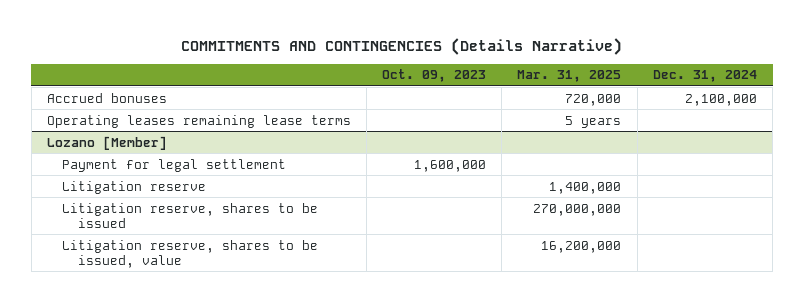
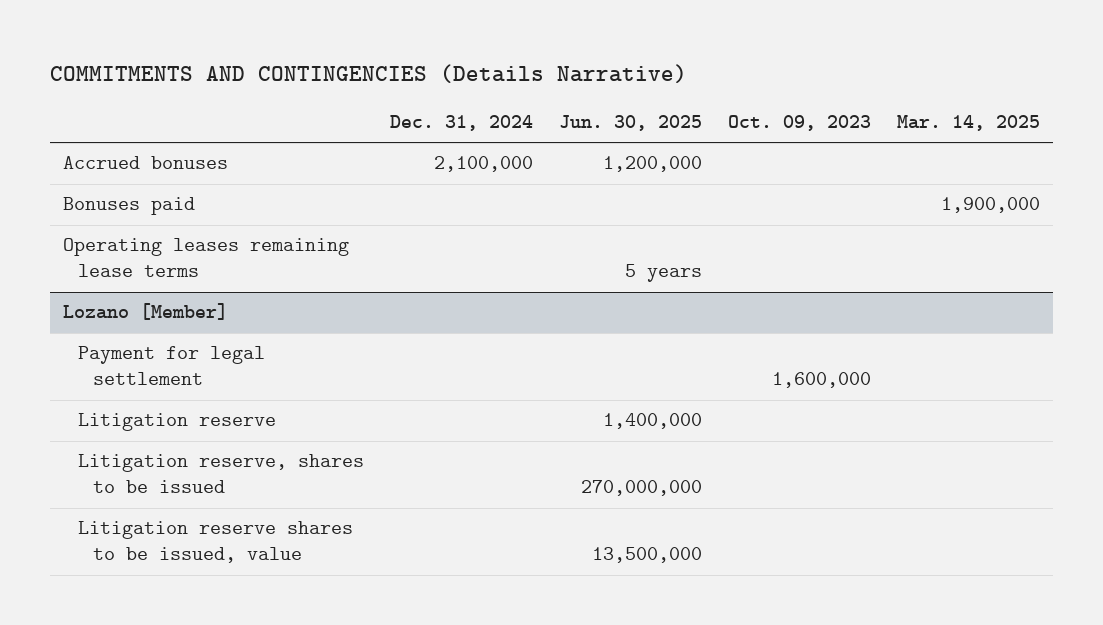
- | Oct. 09, 2023 | Mar. 31, 2025 | Dec. 31, 2024
+ | Dec. 31, 2024 | Jun. 30, 2025 | Oct. 09, 2023 | Mar. 14, 2025
+ Bonuses paid | | | | 1,900,000
@ Lozano [Member]
- Litigation reserve, shares to be issued, value | | 16,200,000 |
+ Litigation reserve shares to be issued, value | | 13,500,000 | |

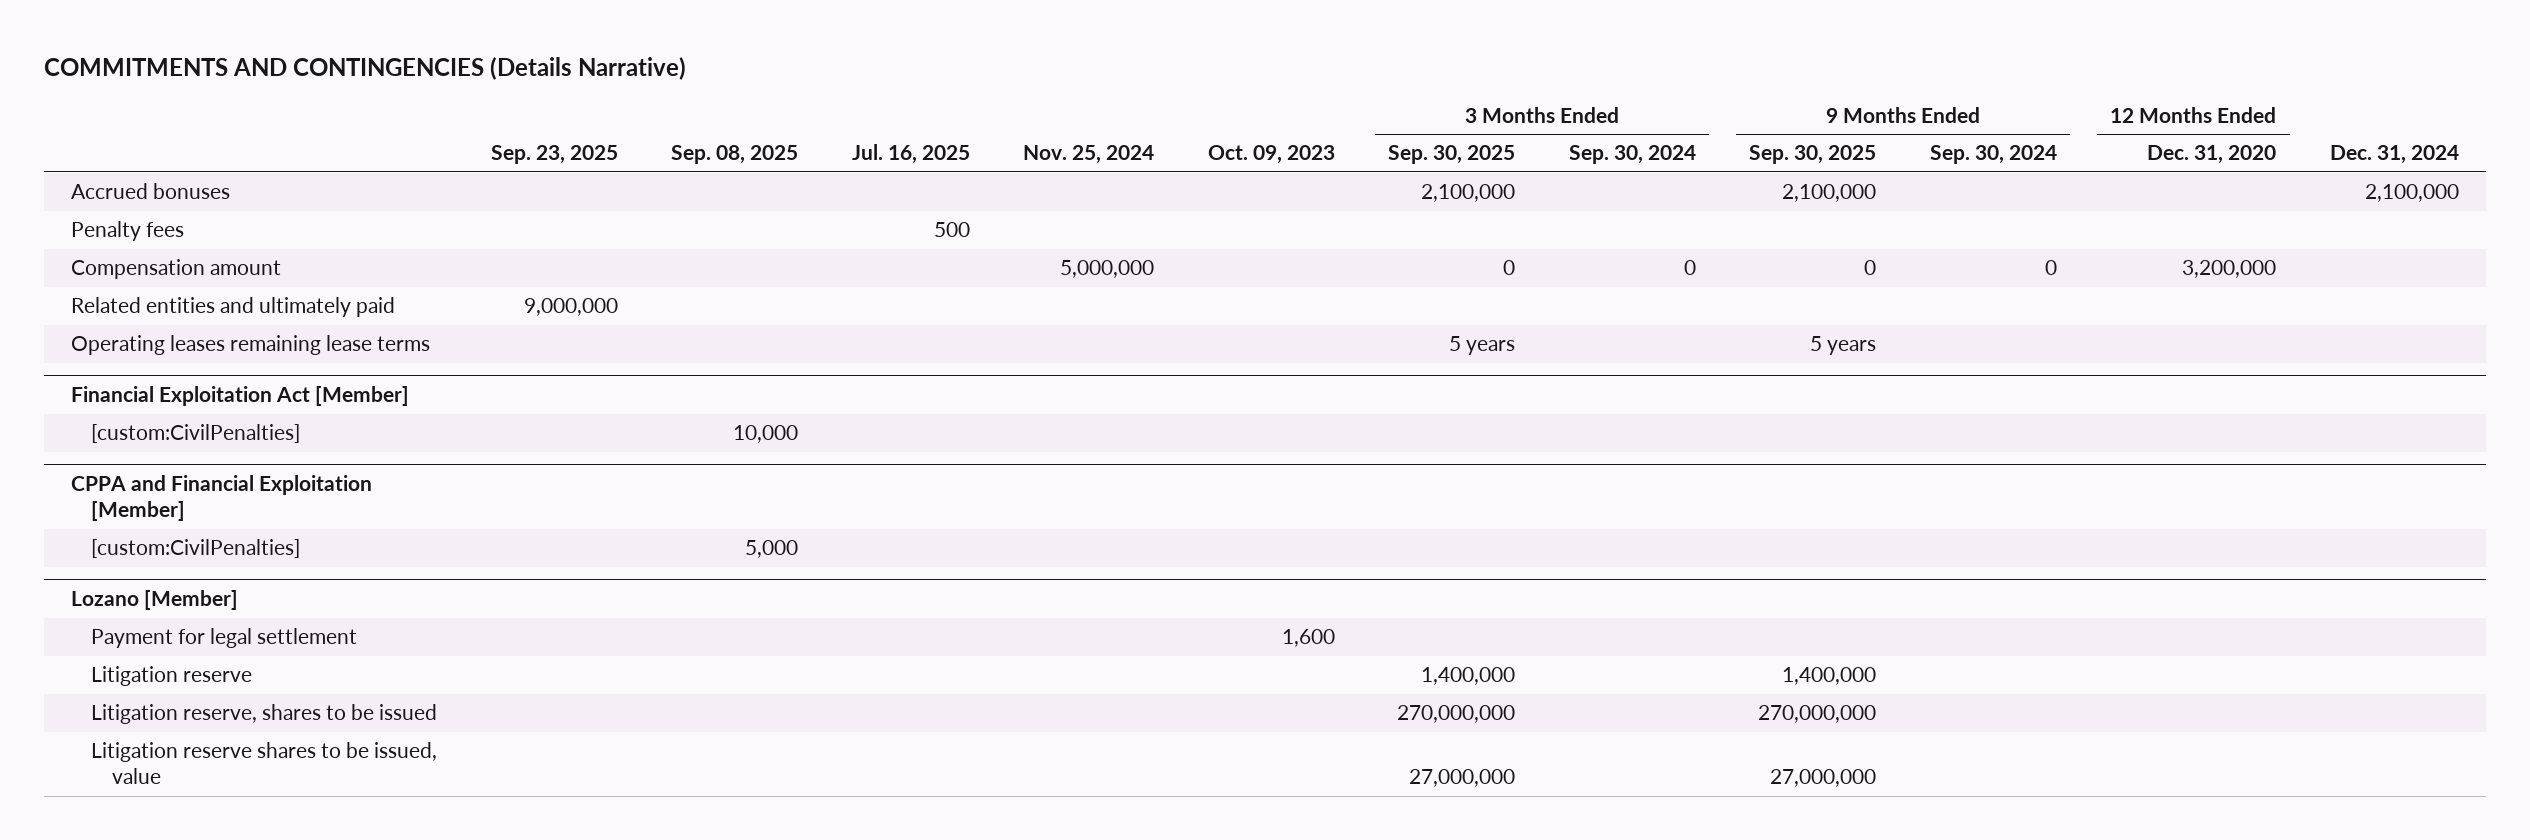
- | Dec. 31, 2024 | Jun. 30, 2025 | Oct. 09, 2023 | Mar. 14, 2025
+ | Sep. 23, 2025 | Sep. 08, 2025 | Jul. 16, 2025 | Nov. 25, 2024 | Oct. 09, 2023 | 3 Months Ended Sep. 30, 2025 | 3 Months Ended Sep. 30, 2024 | 9 Months Ended Sep. 30, 2025 | 9 Months Ended Sep. 30, 2024 | 12 Months Ended Dec. 31, 2020 | Dec. 31, 2024
- Bonuses paid | | | | 1,900,000
+ Penalty fees | | | 500 | | | | | | | |
+ Compensation amount | | | | 5,000,000 | | 0 | 0 | 0 | 0 | 3,200,000 |
+ Related entities and ultimately paid | 9,000,000 | | | | | | | | | |
+ Financial Exploitation Act [Member]
+ [custom:CivilPenalties] | | 10,000 | | | | | | | | |
+ CPPA and Financial Exploitation [Member]
+ [custom:CivilPenalties] | | 5,000 | | | | | | | | |
@ Lozano [Member]
- Payment for legal settlement | | | 1,600,000 |
+ Payment for legal settlement | | | | | 1,600 | | | | | |

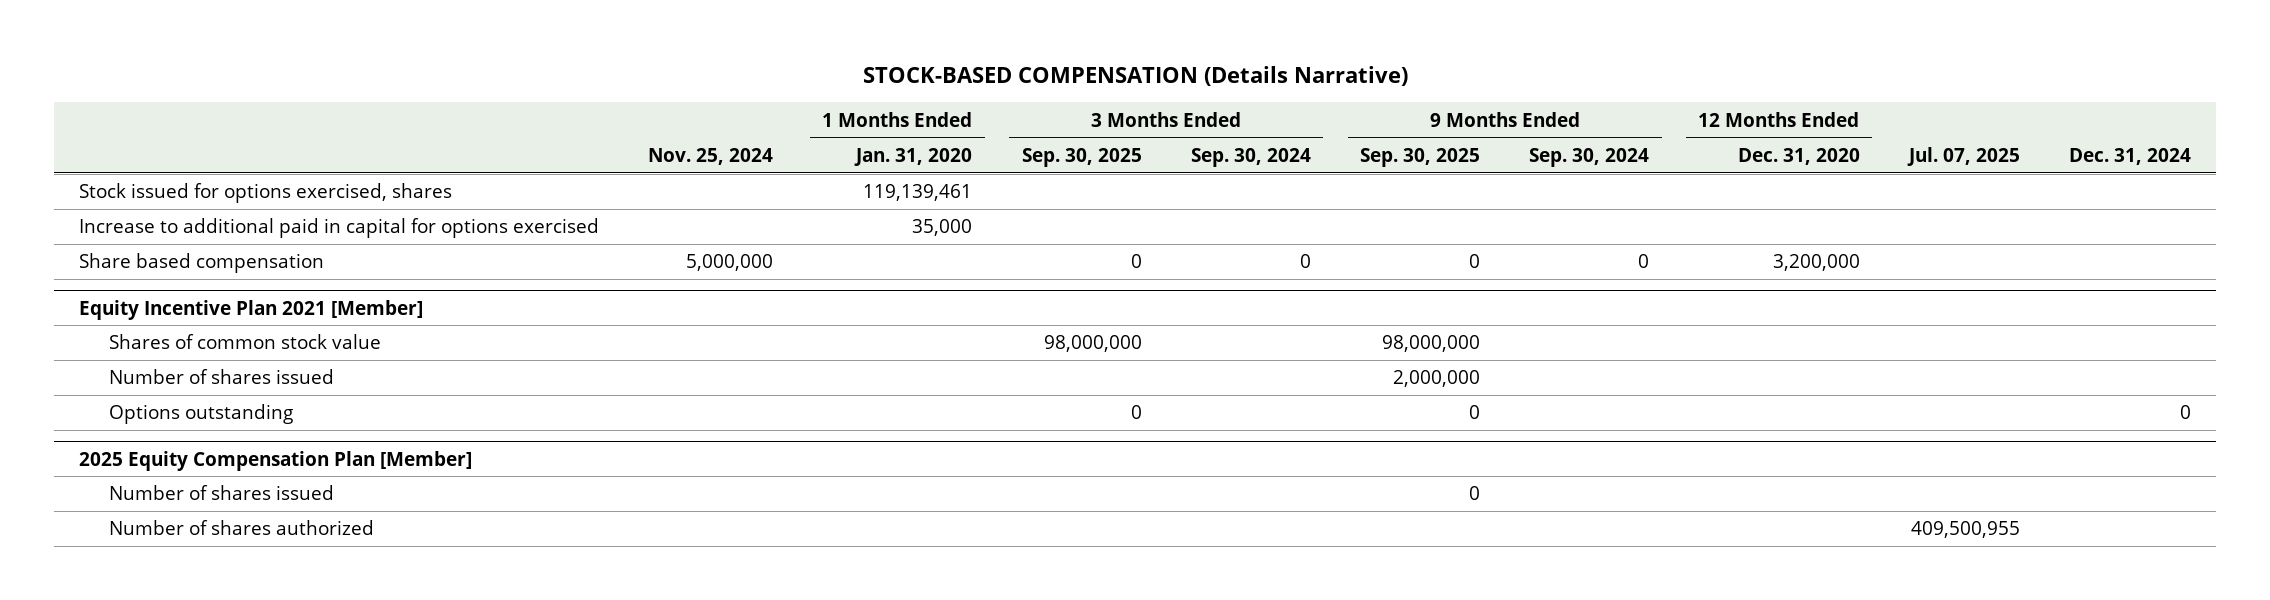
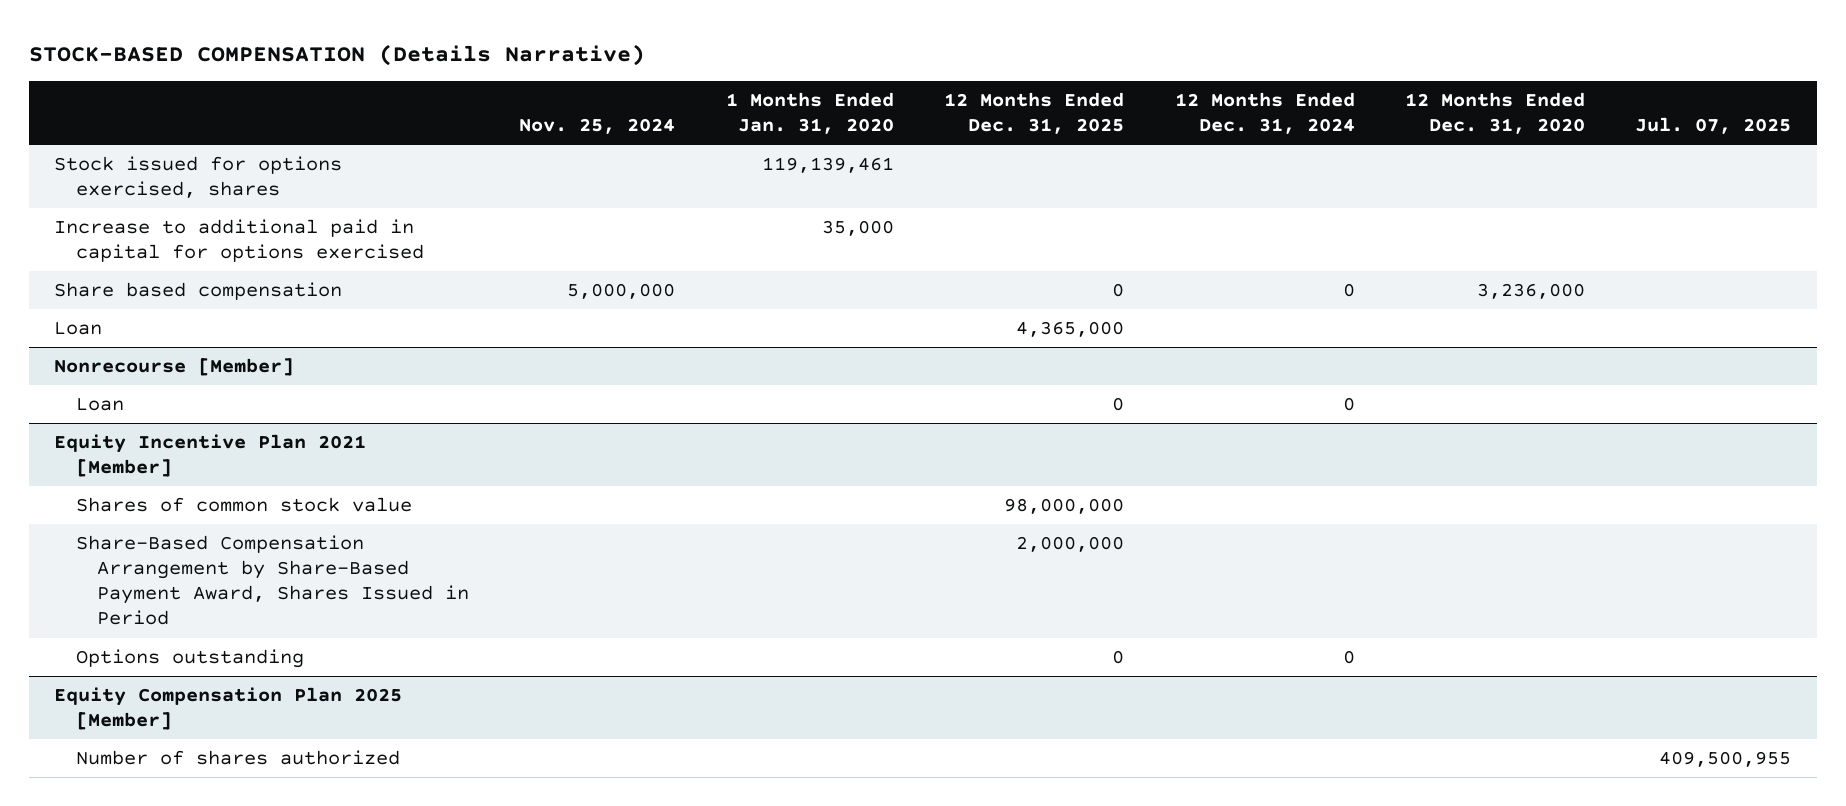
- | Nov. 25, 2024 | 1 Months Ended Jan. 31, 2020 | 3 Months Ended Sep. 30, 2025 | 3 Months Ended Sep. 30, 2024 | 9 Months Ended Sep. 30, 2025 | 9 Months Ended Sep. 30, 2024 | 12 Months Ended Dec. 31, 2020 | Jul. 07, 2025 | Dec. 31, 2024
+ | Nov. 25, 2024 | 1 Months Ended Jan. 31, 2020 | 12 Months Ended Dec. 31, 2025 | 12 Months Ended Dec. 31, 2024 | 12 Months Ended Dec. 31, 2020 | Jul. 07, 2025
- Share based compensation | 5,000,000 | | 0 | 0 | 0 | 0 | 3,200,000 | |
+ Share based compensation | 5,000,000 | | 0 | 0 | 3,236,000 |
+ Loan | | | 4,365,000 | | |
+ Nonrecourse [Member]
+ Loan | | | 0 | 0 | |
@ Equity Incentive Plan 2021 [Member]
- Number of shares issued | | | | | 2,000,000 | | | |
+ Share-Based Compensation Arrangement by Share-Based Payment Award, Shares Issued in Period | | | 2,000,000 | | |
- 2025 Equity Compensation Plan [Member]
- Number of shares issued | | | | | 0 | | | |
+ Equity Compensation Plan 2025 [Member]

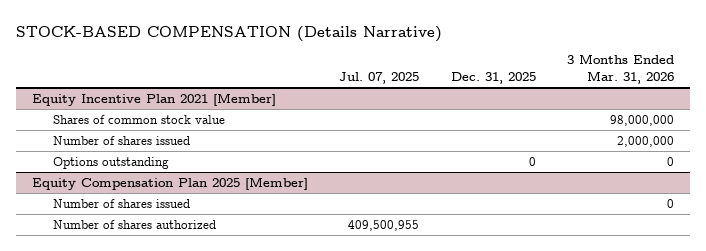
- | Nov. 25, 2024 | 1 Months Ended Jan. 31, 2020 | 12 Months Ended Dec. 31, 2025 | 12 Months Ended Dec. 31, 2024 | 12 Months Ended Dec. 31, 2020 | Jul. 07, 2025
+ | Jul. 07, 2025 | Dec. 31, 2025 | 3 Months Ended Mar. 31, 2026
- Stock issued for options exercised, shares | | 119,139,461 | | | |
- Increase to additional paid in capital for options exercised | | 35,000 | | | |
- Share based compensation | 5,000,000 | | 0 | 0 | 3,236,000 |
- Loan | | | 4,365,000 | | |
- Nonrecourse [Member]
- Loan | | | 0 | 0 | |
@ Equity Incentive Plan 2021 [Member]
- Share-Based Compensation Arrangement by Share-Based Payment Award, Shares Issued in Period | | | 2,000,000 | | |
+ Number of shares issued | | | 2,000,000
@ Equity Compensation Plan 2025 [Member]
+ Number of shares issued | | | 0

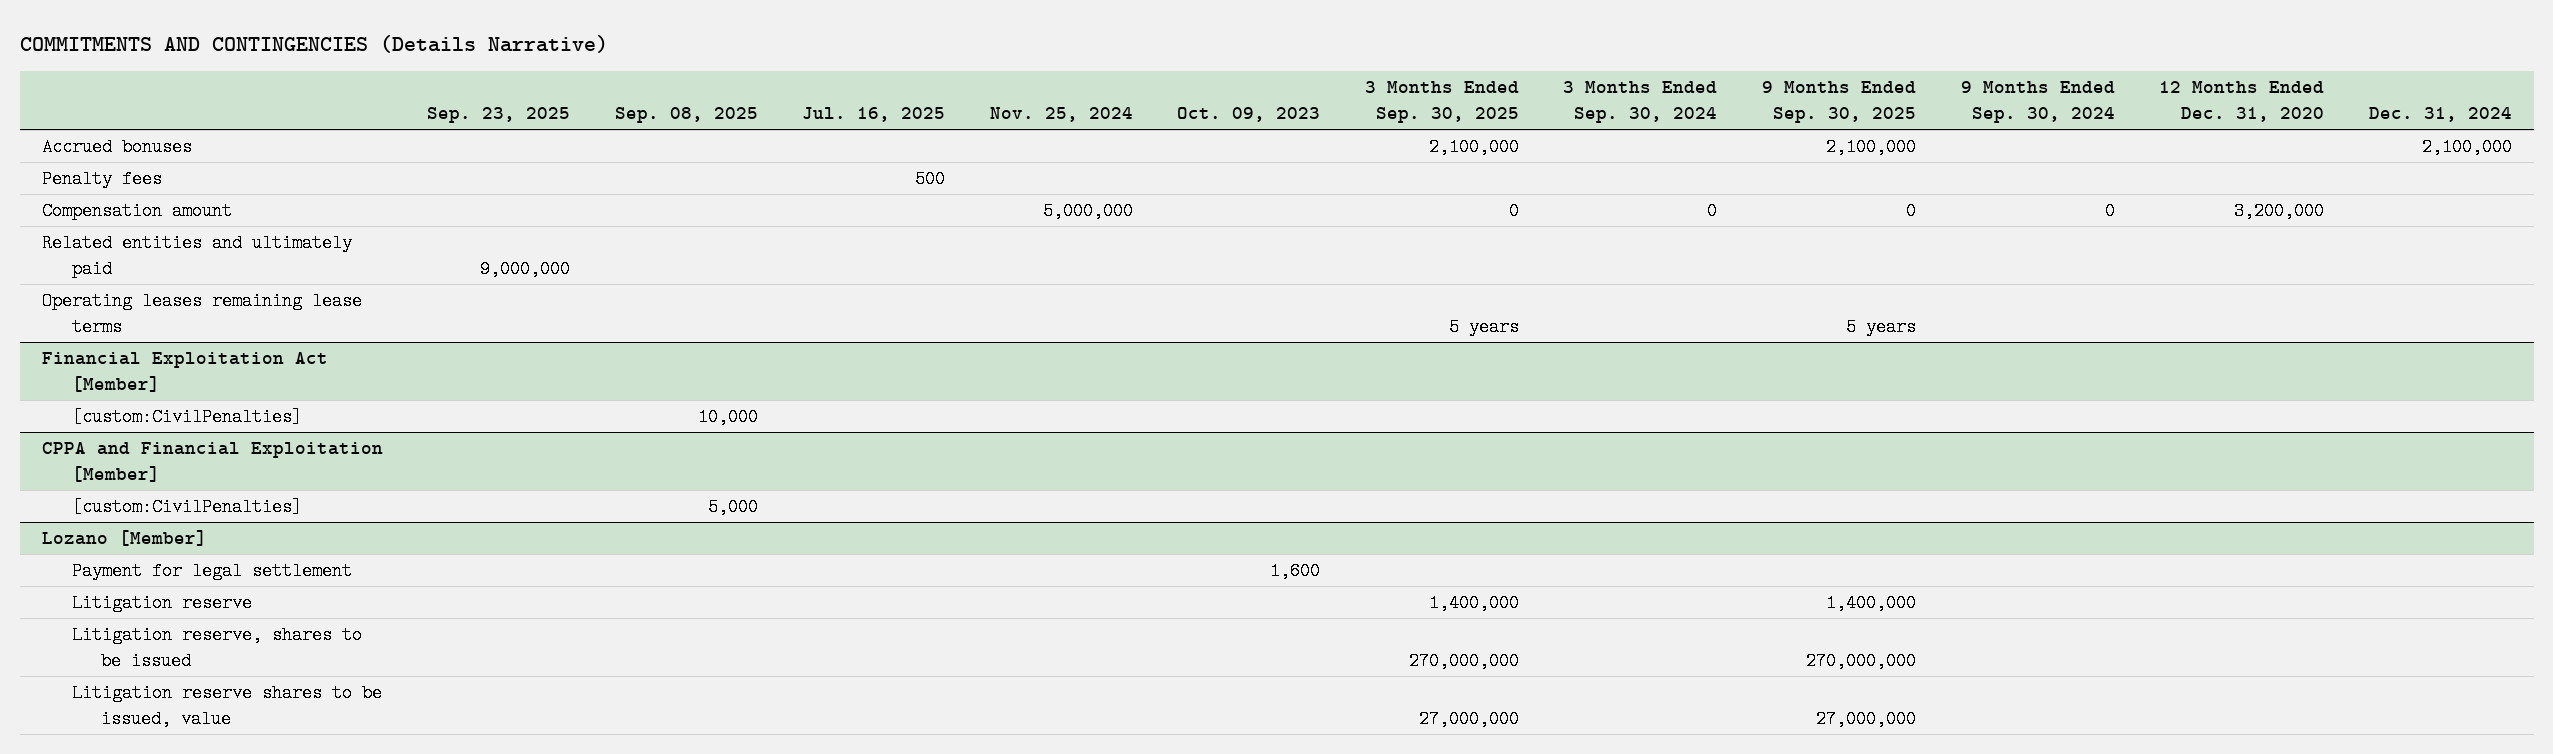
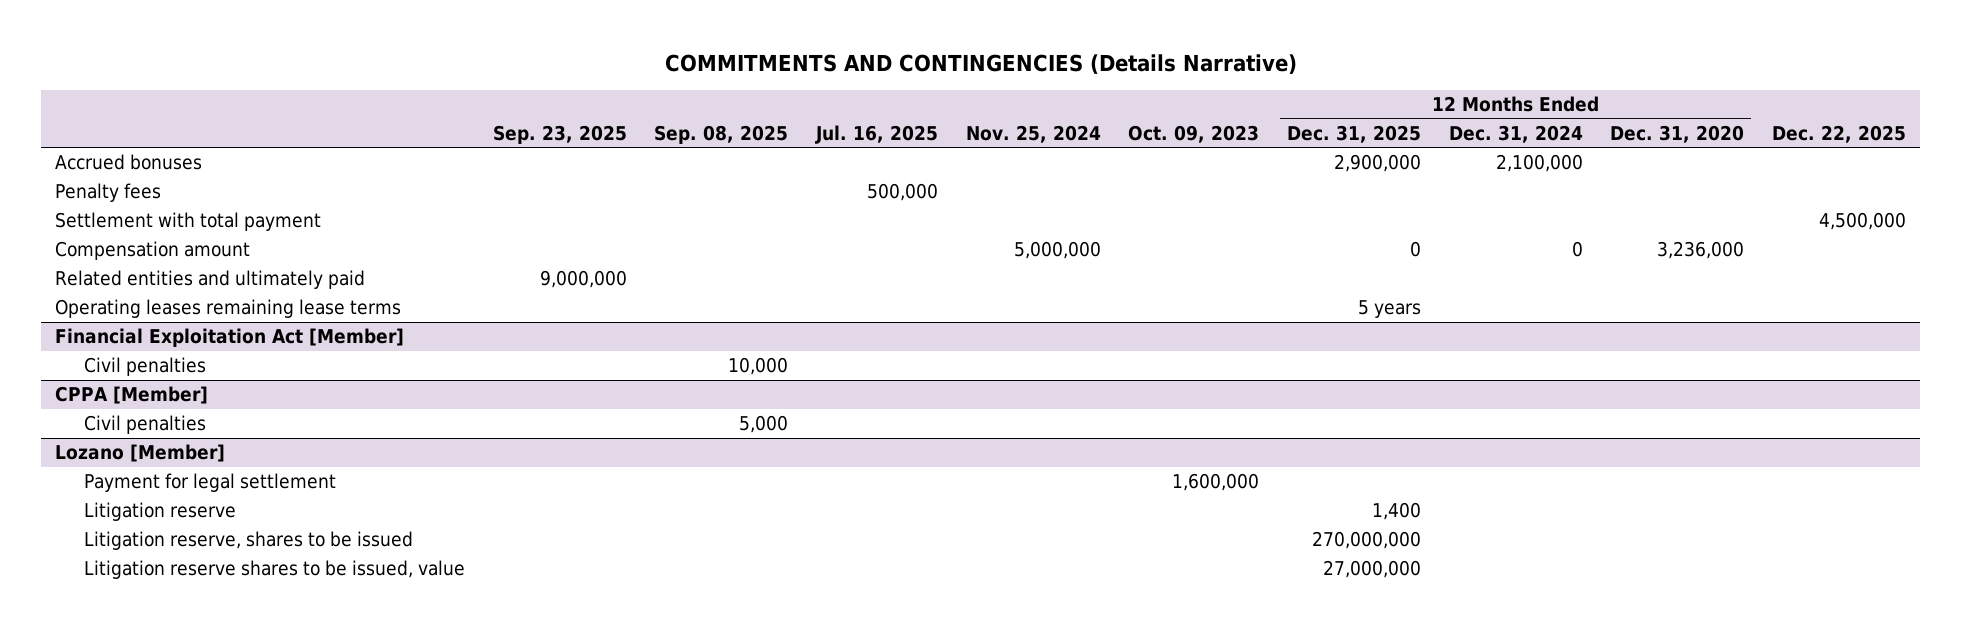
- | Sep. 23, 2025 | Sep. 08, 2025 | Jul. 16, 2025 | Nov. 25, 2024 | Oct. 09, 2023 | 3 Months Ended Sep. 30, 2025 | 3 Months Ended Sep. 30, 2024 | 9 Months Ended Sep. 30, 2025 | 9 Months Ended Sep. 30, 2024 | 12 Months Ended Dec. 31, 2020 | Dec. 31, 2024
+ | Sep. 23, 2025 | Sep. 08, 2025 | Jul. 16, 2025 | Nov. 25, 2024 | Oct. 09, 2023 | 12 Months Ended Dec. 31, 2025 | 12 Months Ended Dec. 31, 2024 | 12 Months Ended Dec. 31, 2020 | Dec. 22, 2025
- Penalty fees | | | 500 | | | | | | | |
- Compensation amount | | | | 5,000,000 | | 0 | 0 | 0 | 0 | 3,200,000 |
+ Penalty fees | | | 500,000 | | | | | |
+ Settlement with total payment | | | | | | | | | 4,500,000
+ Compensation amount | | | | 5,000,000 | | 0 | 0 | 3,236,000 |
@ Financial Exploitation Act [Member]
- [custom:CivilPenalties] | | 10,000 | | | | | | | | |
- CPPA and Financial Exploitation [Member]
- [custom:CivilPenalties] | | 5,000 | | | | | | | | |
@ Financial Exploitation Act [Member]
+ Civil penalties | | 10,000 | | | | | | |
+ CPPA [Member]
+ Civil penalties | | 5,000 | | | | | | |
@ Lozano [Member]
- Payment for legal settlement | | | | | 1,600 | | | | | |
+ Payment for legal settlement | | | | | 1,600,000 | | | |

